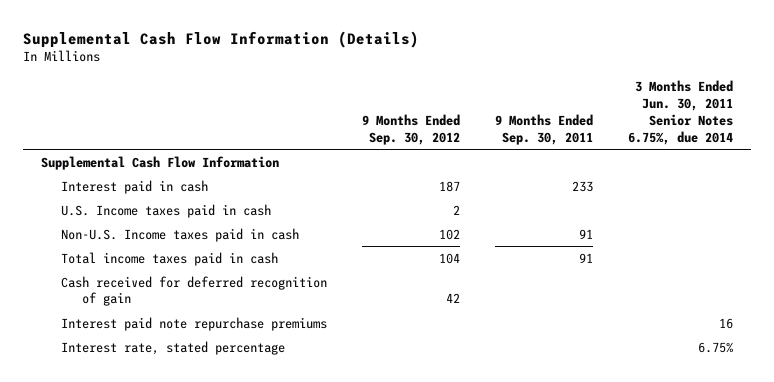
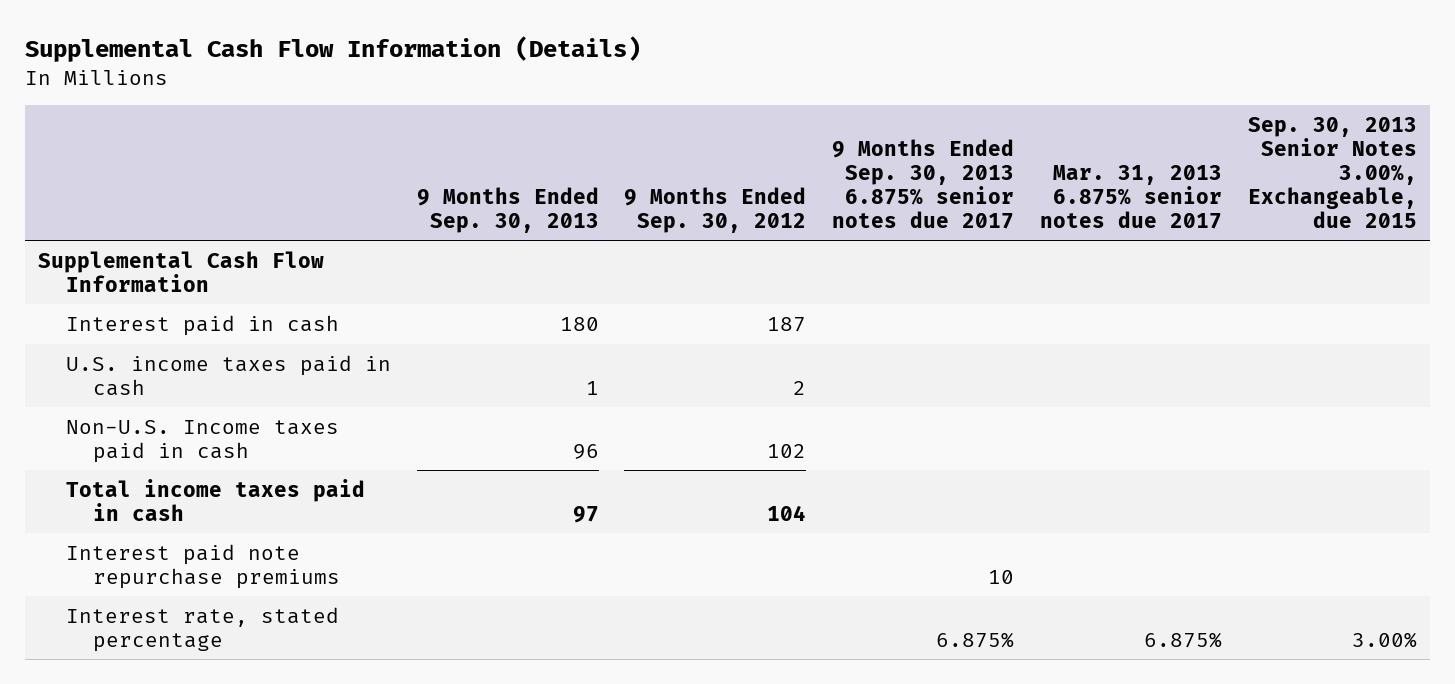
- | 9 Months Ended Sep. 30, 2012 | 9 Months Ended Sep. 30, 2011 | 3 Months Ended Jun. 30, 2011 Senior Notes 6.75%, due 2014
+ | 9 Months Ended Sep. 30, 2013 | 9 Months Ended Sep. 30, 2012 | 9 Months Ended Sep. 30, 2013 6.875% senior notes due 2017 | Mar. 31, 2013 6.875% senior notes due 2017 | Sep. 30, 2013 Senior Notes 3.00%, Exchangeable, due 2015
- U.S. Income taxes paid in cash | 2 | |
+ U.S. income taxes paid in cash | 1 | 2 | | |
- Cash received for deferred recognition of gain | 42 | |

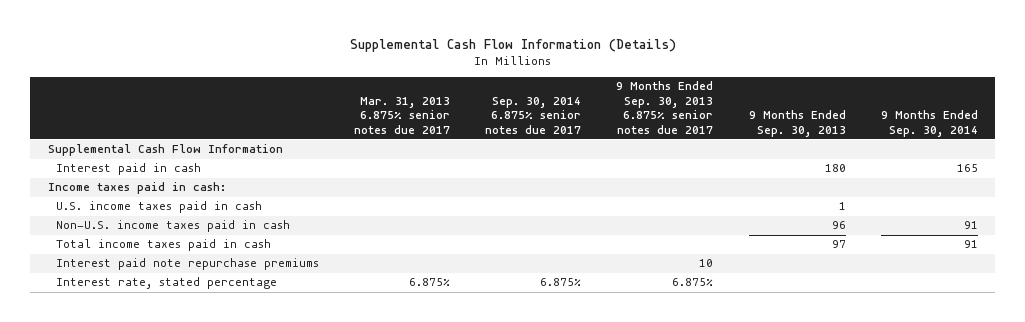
- | 9 Months Ended Sep. 30, 2013 | 9 Months Ended Sep. 30, 2012 | 9 Months Ended Sep. 30, 2013 6.875% senior notes due 2017 | Mar. 31, 2013 6.875% senior notes due 2017 | Sep. 30, 2013 Senior Notes 3.00%, Exchangeable, due 2015
+ | Mar. 31, 2013 6.875% senior notes due 2017 | Sep. 30, 2014 6.875% senior notes due 2017 | 9 Months Ended Sep. 30, 2013 6.875% senior notes due 2017 | 9 Months Ended Sep. 30, 2013 | 9 Months Ended Sep. 30, 2014
+ Income taxes paid in cash:
- Non-U.S. Income taxes paid in cash | 96 | 102 | | |
+ Non-U.S. income taxes paid in cash | | | | 96 | 91

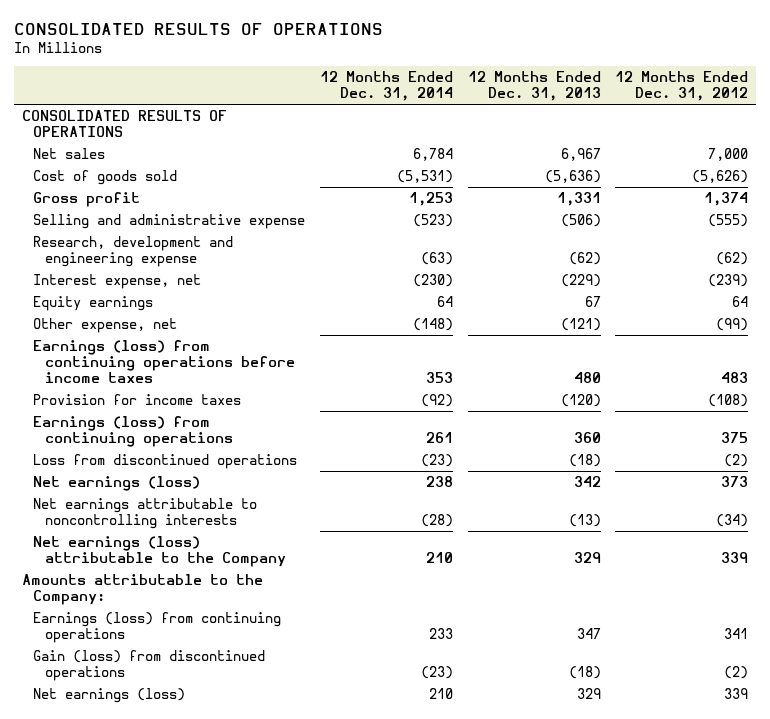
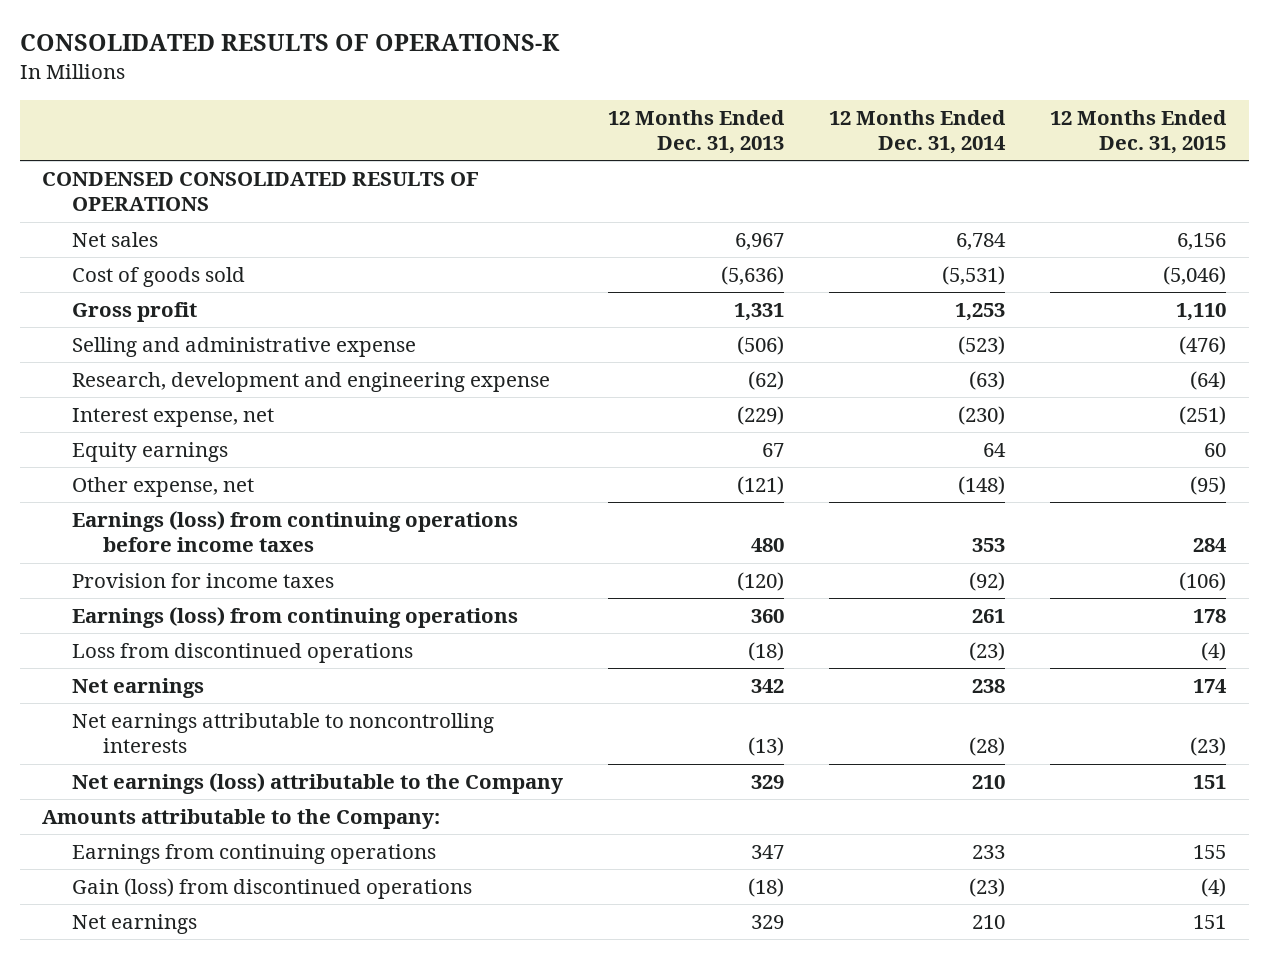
- CONSOLIDATED RESULTS OF OPERATIONS
+ CONSOLIDATED RESULTS OF OPERATIONS-K
- | 12 Months Ended Dec. 31, 2014 | 12 Months Ended Dec. 31, 2013 | 12 Months Ended Dec. 31, 2012
+ | 12 Months Ended Dec. 31, 2013 | 12 Months Ended Dec. 31, 2014 | 12 Months Ended Dec. 31, 2015
- CONSOLIDATED RESULTS OF OPERATIONS
+ CONDENSED CONSOLIDATED RESULTS OF OPERATIONS
- Net earnings (loss) | 238 | 342 | 373
+ Net earnings | 342 | 238 | 174
- Earnings (loss) from continuing operations | 233 | 347 | 341
+ Earnings from continuing operations | 347 | 233 | 155
- Net earnings (loss) | 210 | 329 | 339
+ Net earnings | 329 | 210 | 151

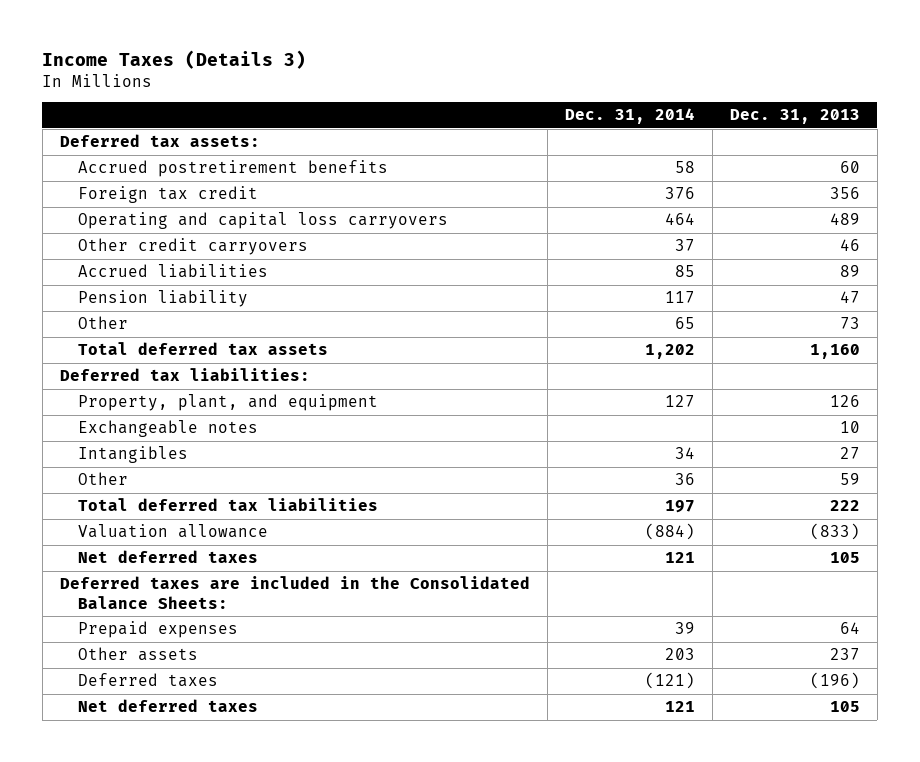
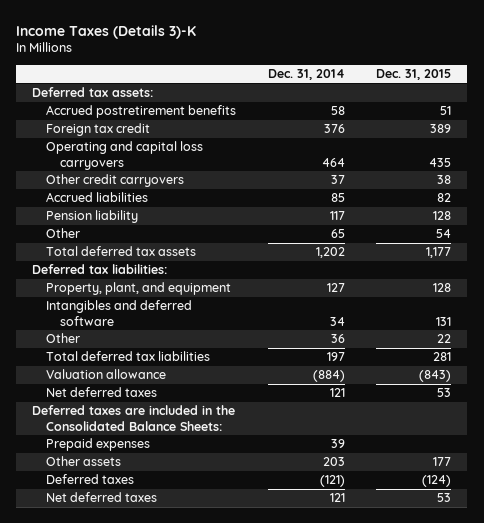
- Income Taxes (Details 3)
+ Income Taxes (Details 3)-K
- | Dec. 31, 2014 | Dec. 31, 2013
+ | Dec. 31, 2014 | Dec. 31, 2015
- Exchangeable notes | | 10
- Intangibles | 34 | 27
+ Intangibles and deferred software | 34 | 131

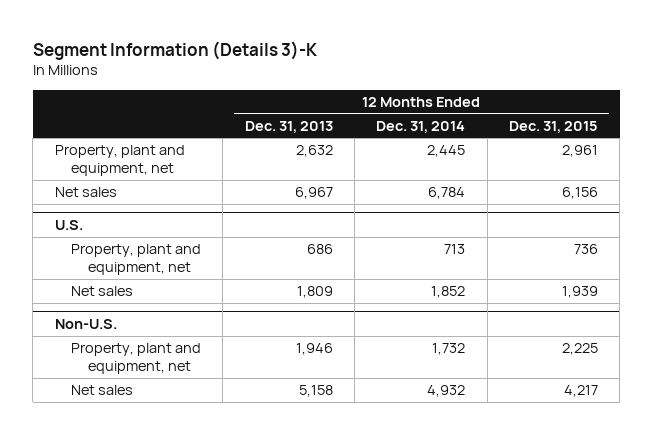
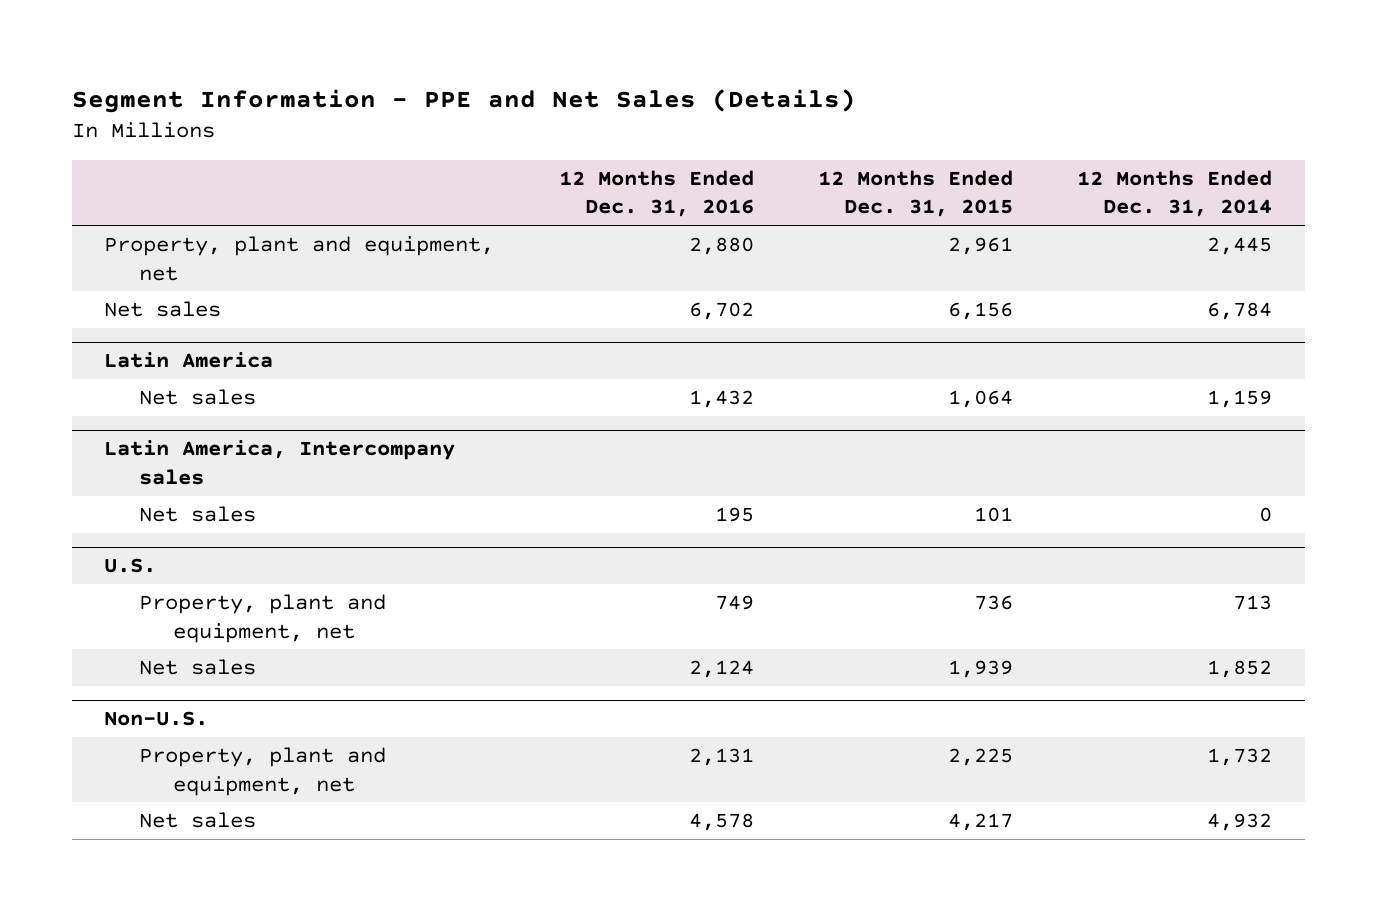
- Segment Information (Details 3)-K
+ Segment Information - PPE and Net Sales (Details)
- | 12 Months Ended Dec. 31, 2013 | 12 Months Ended Dec. 31, 2014 | 12 Months Ended Dec. 31, 2015
+ | 12 Months Ended Dec. 31, 2016 | 12 Months Ended Dec. 31, 2015 | 12 Months Ended Dec. 31, 2014
+ Latin America
+ Net sales | 1,432 | 1,064 | 1,159
+ Latin America, Intercompany sales
+ Net sales | 195 | 101 | 0

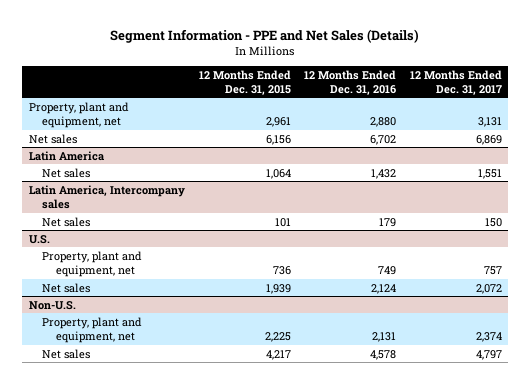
- | 12 Months Ended Dec. 31, 2016 | 12 Months Ended Dec. 31, 2015 | 12 Months Ended Dec. 31, 2014
+ | 12 Months Ended Dec. 31, 2015 | 12 Months Ended Dec. 31, 2016 | 12 Months Ended Dec. 31, 2017
@ Latin America, Intercompany sales
- Net sales | 195 | 101 | 0
+ Net sales | 101 | 179 | 150

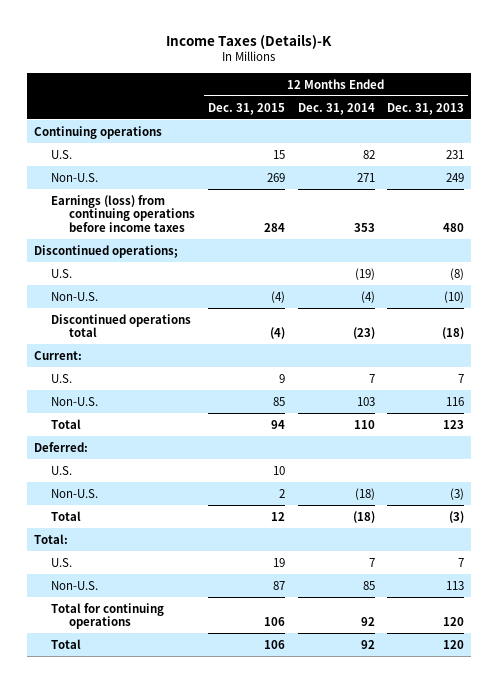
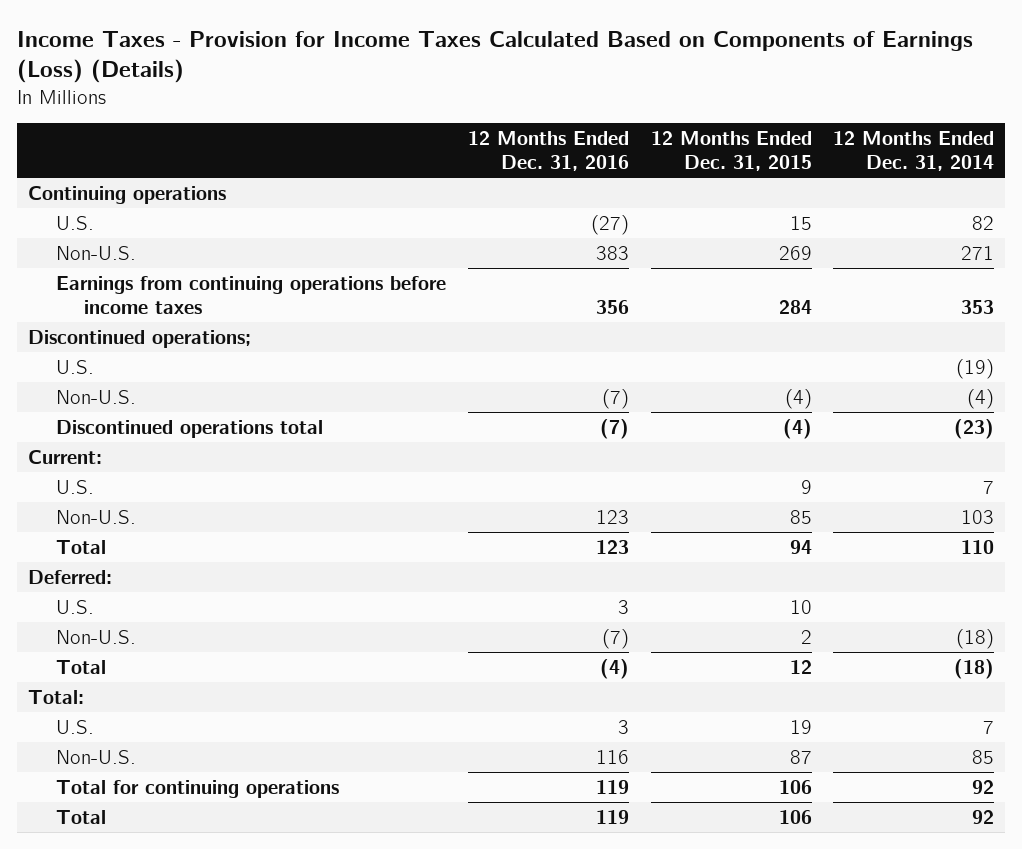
- Income Taxes (Details)-K
+ Income Taxes - Provision for Income Taxes Calculated Based on Components of Earnings (Loss) (Details)
- | 12 Months Ended Dec. 31, 2015 | 12 Months Ended Dec. 31, 2014 | 12 Months Ended Dec. 31, 2013
+ | 12 Months Ended Dec. 31, 2016 | 12 Months Ended Dec. 31, 2015 | 12 Months Ended Dec. 31, 2014
- Earnings (loss) from continuing operations before income taxes | 284 | 353 | 480
+ Earnings from continuing operations before income taxes | 356 | 284 | 353

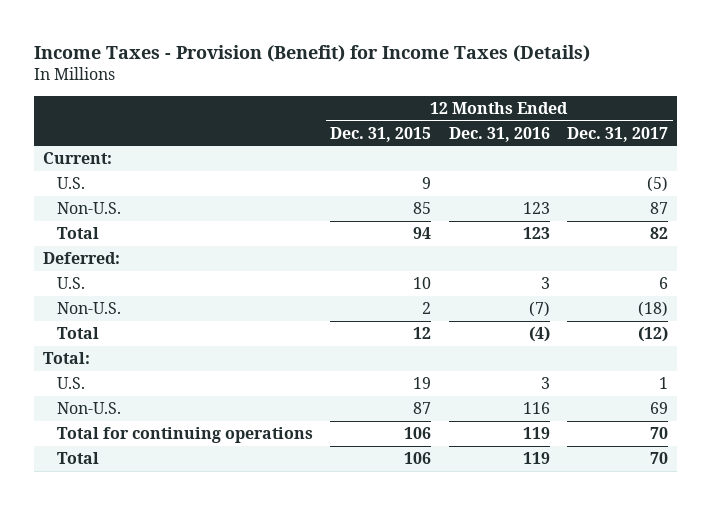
- Income Taxes - Provision for Income Taxes Calculated Based on Components of Earnings (Loss) (Details)
+ Income Taxes - Provision (Benefit) for Income Taxes (Details)
- | 12 Months Ended Dec. 31, 2016 | 12 Months Ended Dec. 31, 2015 | 12 Months Ended Dec. 31, 2014
+ | 12 Months Ended Dec. 31, 2015 | 12 Months Ended Dec. 31, 2016 | 12 Months Ended Dec. 31, 2017
- Continuing operations
- U.S. | (27) | 15 | 82
- Non-U.S. | 383 | 269 | 271
- Earnings from continuing operations before income taxes | 356 | 284 | 353
- Discontinued operations;
- U.S. | | | (19)
- Non-U.S. | (7) | (4) | (4)
- Discontinued operations total | (7) | (4) | (23)

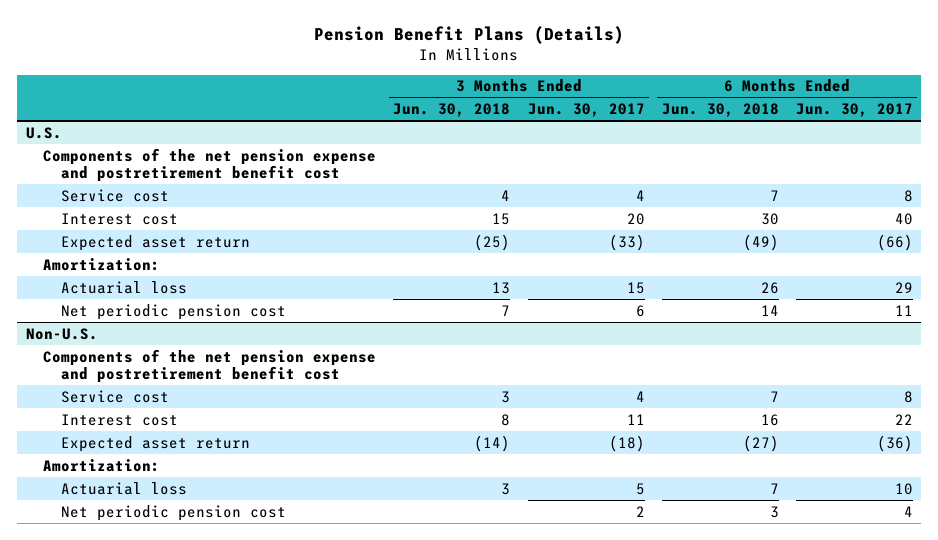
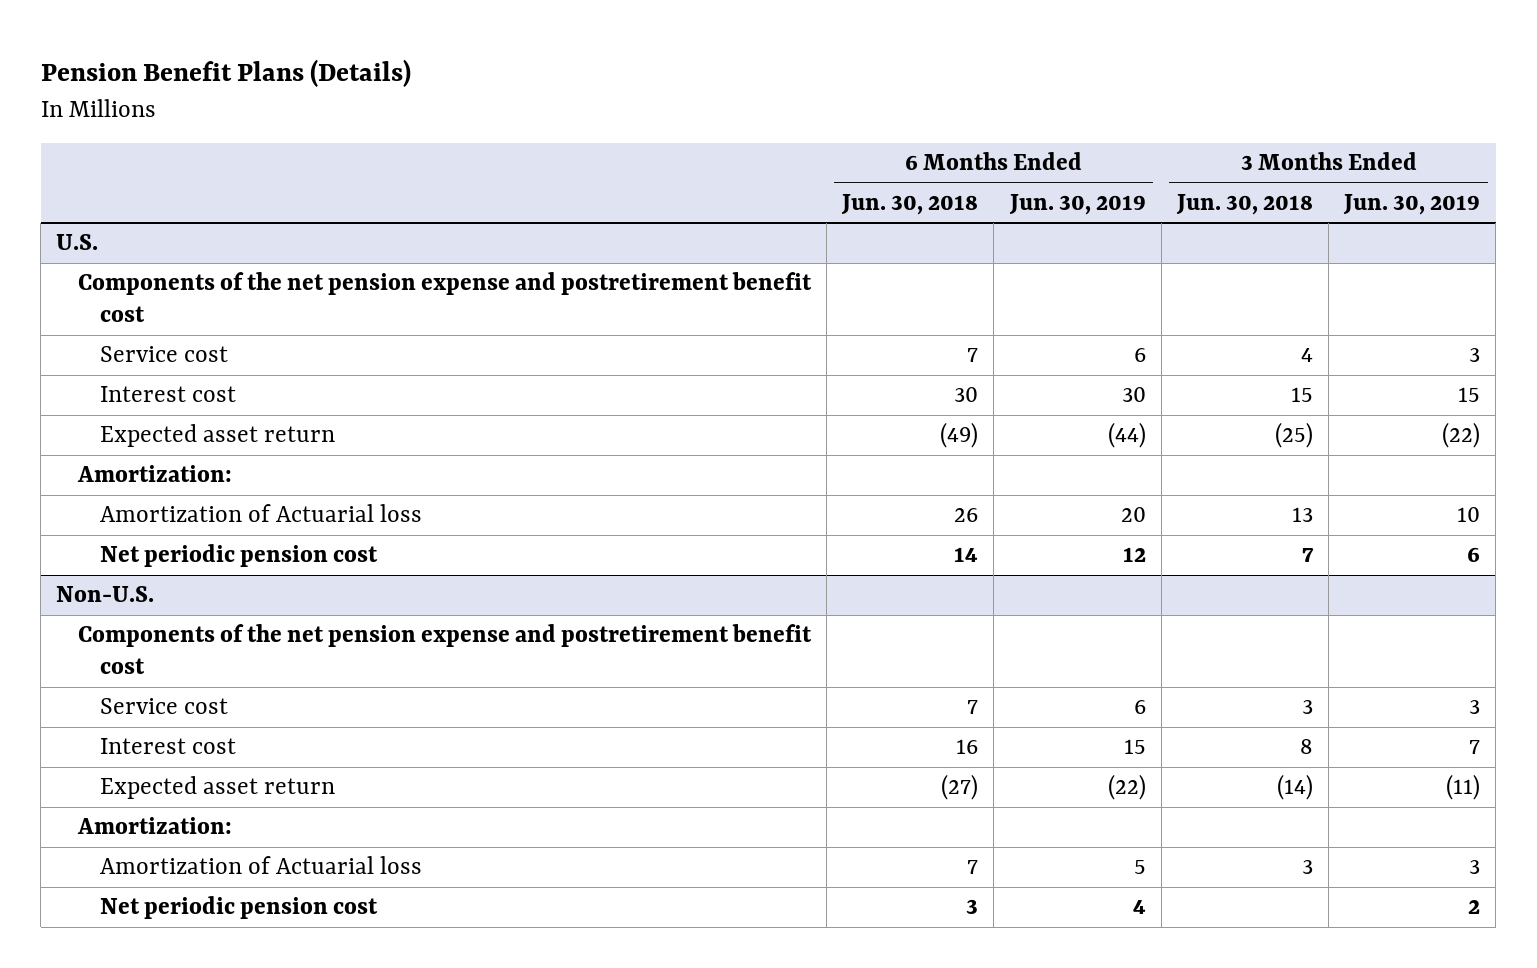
- | 3 Months Ended Jun. 30, 2018 | 3 Months Ended Jun. 30, 2017 | 6 Months Ended Jun. 30, 2018 | 6 Months Ended Jun. 30, 2017
+ | 6 Months Ended Jun. 30, 2018 | 6 Months Ended Jun. 30, 2019 | 3 Months Ended Jun. 30, 2018 | 3 Months Ended Jun. 30, 2019
@ U.S.
- Actuarial loss | 13 | 15 | 26 | 29
+ Amortization of Actuarial loss | 26 | 20 | 13 | 10
@ Non-U.S.
- Actuarial loss | 3 | 5 | 7 | 10
+ Amortization of Actuarial loss | 7 | 5 | 3 | 3

